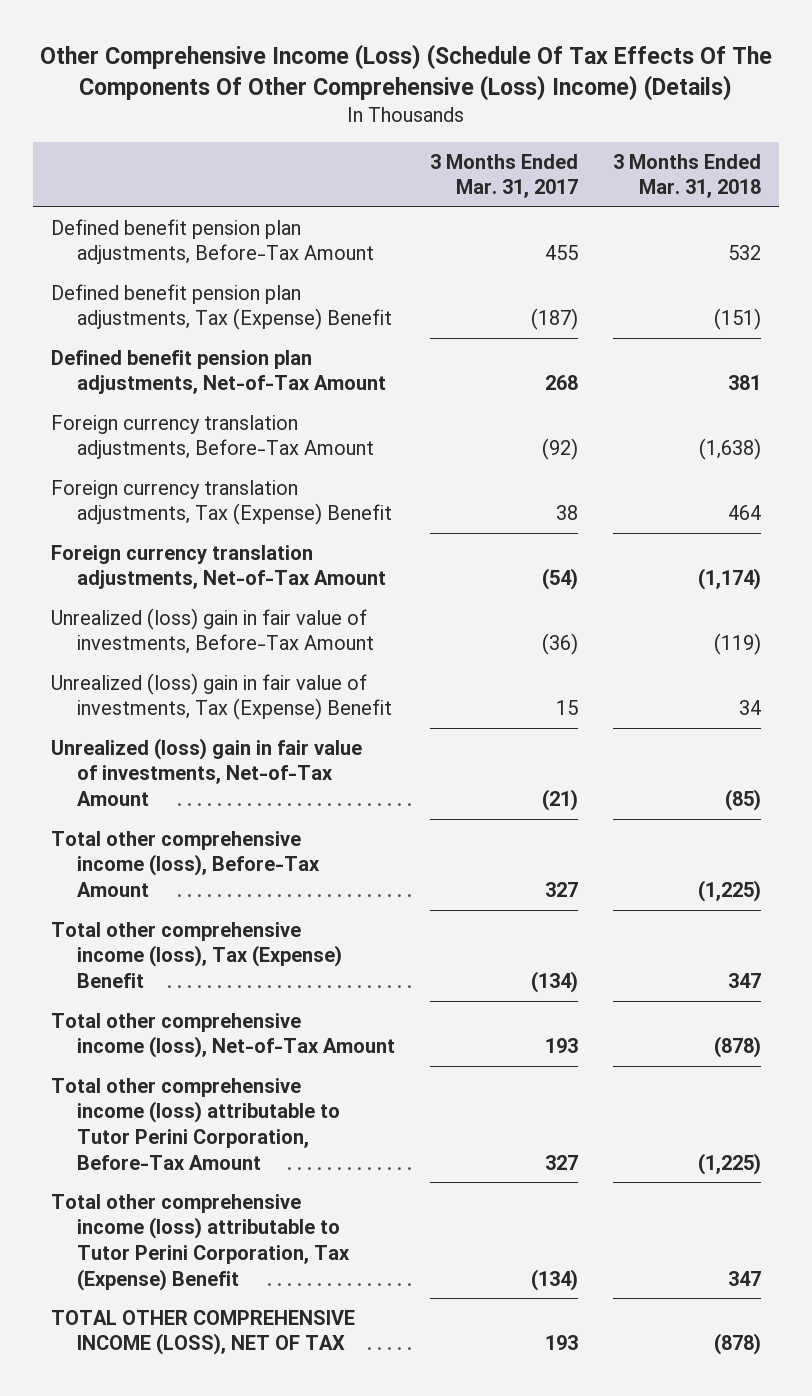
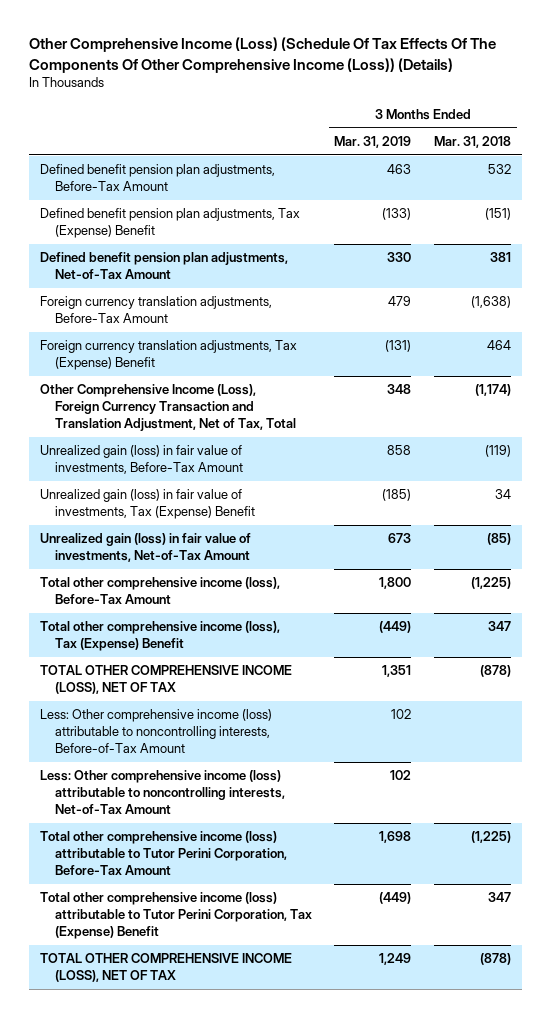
- Other Comprehensive Income (Loss) (Schedule Of Tax Effects Of The Components Of Other Comprehensive (Loss) Income) (Details)
+ Other Comprehensive Income (Loss) (Schedule Of Tax Effects Of The Components Of Other Comprehensive Income (Loss)) (Details)
- | 3 Months Ended Mar. 31, 2017 | 3 Months Ended Mar. 31, 2018
+ | 3 Months Ended Mar. 31, 2019 | 3 Months Ended Mar. 31, 2018
- Foreign currency translation adjustments, Net-of-Tax Amount | (54) | (1,174)
- Unrealized (loss) gain in fair value of investments, Before-Tax Amount | (36) | (119)
- Unrealized (loss) gain in fair value of investments, Tax (Expense) Benefit | 15 | 34
- Unrealized (loss) gain in fair value of investments, Net-of-Tax Amount | (21) | (85)
+ Other Comprehensive Income (Loss), Foreign Currency Transaction and Translation Adjustment, Net of Tax, Total | 348 | (1,174)
+ Unrealized gain (loss) in fair value of investments, Before-Tax Amount | 858 | (119)
+ Unrealized gain (loss) in fair value of investments, Tax (Expense) Benefit | (185) | 34
+ Unrealized gain (loss) in fair value of investments, Net-of-Tax Amount | 673 | (85)
- Total other comprehensive income (loss), Net-of-Tax Amount | 193 | (878)
+ TOTAL OTHER COMPREHENSIVE INCOME (LOSS), NET OF TAX | 1,351 | (878)
+ Less: Other comprehensive income (loss) attributable to noncontrolling interests, Before-of-Tax Amount | 102 |
+ Less: Other comprehensive income (loss) attributable to noncontrolling interests, Net-of-Tax Amount | 102 |

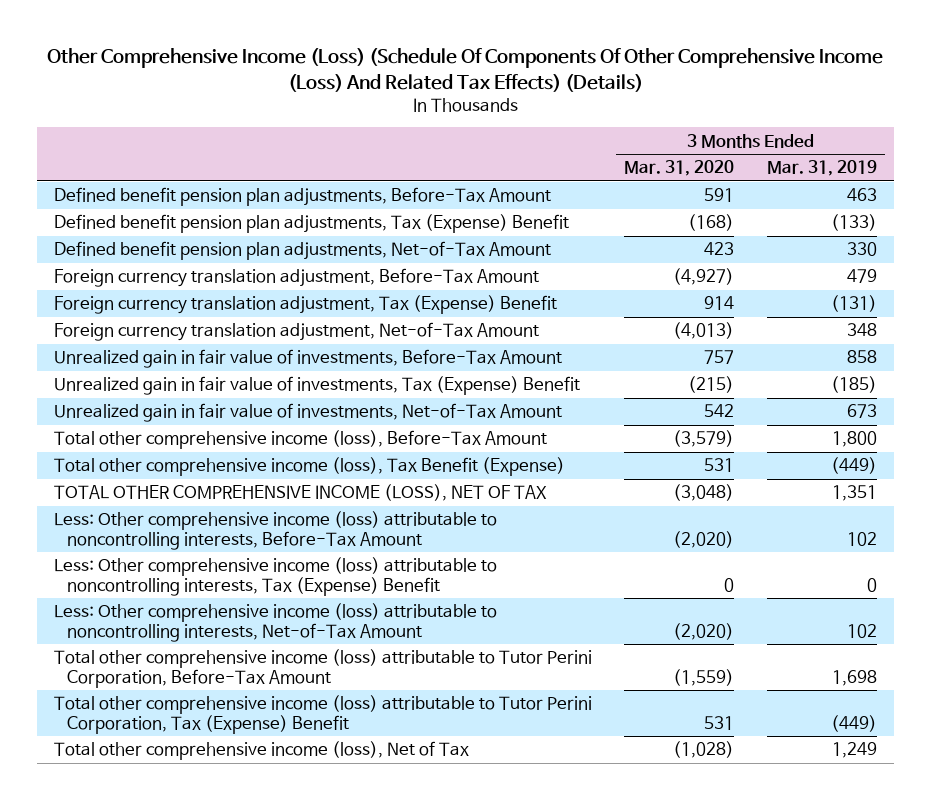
- Other Comprehensive Income (Loss) (Schedule Of Tax Effects Of The Components Of Other Comprehensive Income (Loss)) (Details)
+ Other Comprehensive Income (Loss) (Schedule Of Components Of Other Comprehensive Income (Loss) And Related Tax Effects) (Details)
- | 3 Months Ended Mar. 31, 2019 | 3 Months Ended Mar. 31, 2018
+ | 3 Months Ended Mar. 31, 2020 | 3 Months Ended Mar. 31, 2019
- Foreign currency translation adjustments, Before-Tax Amount | 479 | (1,638)
- Foreign currency translation adjustments, Tax (Expense) Benefit | (131) | 464
- Other Comprehensive Income (Loss), Foreign Currency Transaction and Translation Adjustment, Net of Tax, Total | 348 | (1,174)
- Unrealized gain (loss) in fair value of investments, Before-Tax Amount | 858 | (119)
- Unrealized gain (loss) in fair value of investments, Tax (Expense) Benefit | (185) | 34
- Unrealized gain (loss) in fair value of investments, Net-of-Tax Amount | 673 | (85)
+ Foreign currency translation adjustment, Before-Tax Amount | (4,927) | 479
+ Foreign currency translation adjustment, Tax (Expense) Benefit | 914 | (131)
+ Foreign currency translation adjustment, Net-of-Tax Amount | (4,013) | 348
+ Unrealized gain in fair value of investments, Before-Tax Amount | 757 | 858
+ Unrealized gain in fair value of investments, Tax (Expense) Benefit | (215) | (185)
+ Unrealized gain in fair value of investments, Net-of-Tax Amount | 542 | 673
- Total other comprehensive income (loss), Tax (Expense) Benefit | (449) | 347
+ Total other comprehensive income (loss), Tax Benefit (Expense) | 531 | (449)
- Less: Other comprehensive income (loss) attributable to noncontrolling interests, Before-of-Tax Amount | 102 |
+ Less: Other comprehensive income (loss) attributable to noncontrolling interests, Before-Tax Amount | (2,020) | 102
+ Less: Other comprehensive income (loss) attributable to noncontrolling interests, Tax (Expense) Benefit | 0 | 0
- TOTAL OTHER COMPREHENSIVE INCOME (LOSS), NET OF TAX | 1,249 | (878)
+ Total other comprehensive income (loss), Net of Tax | (1,028) | 1,249

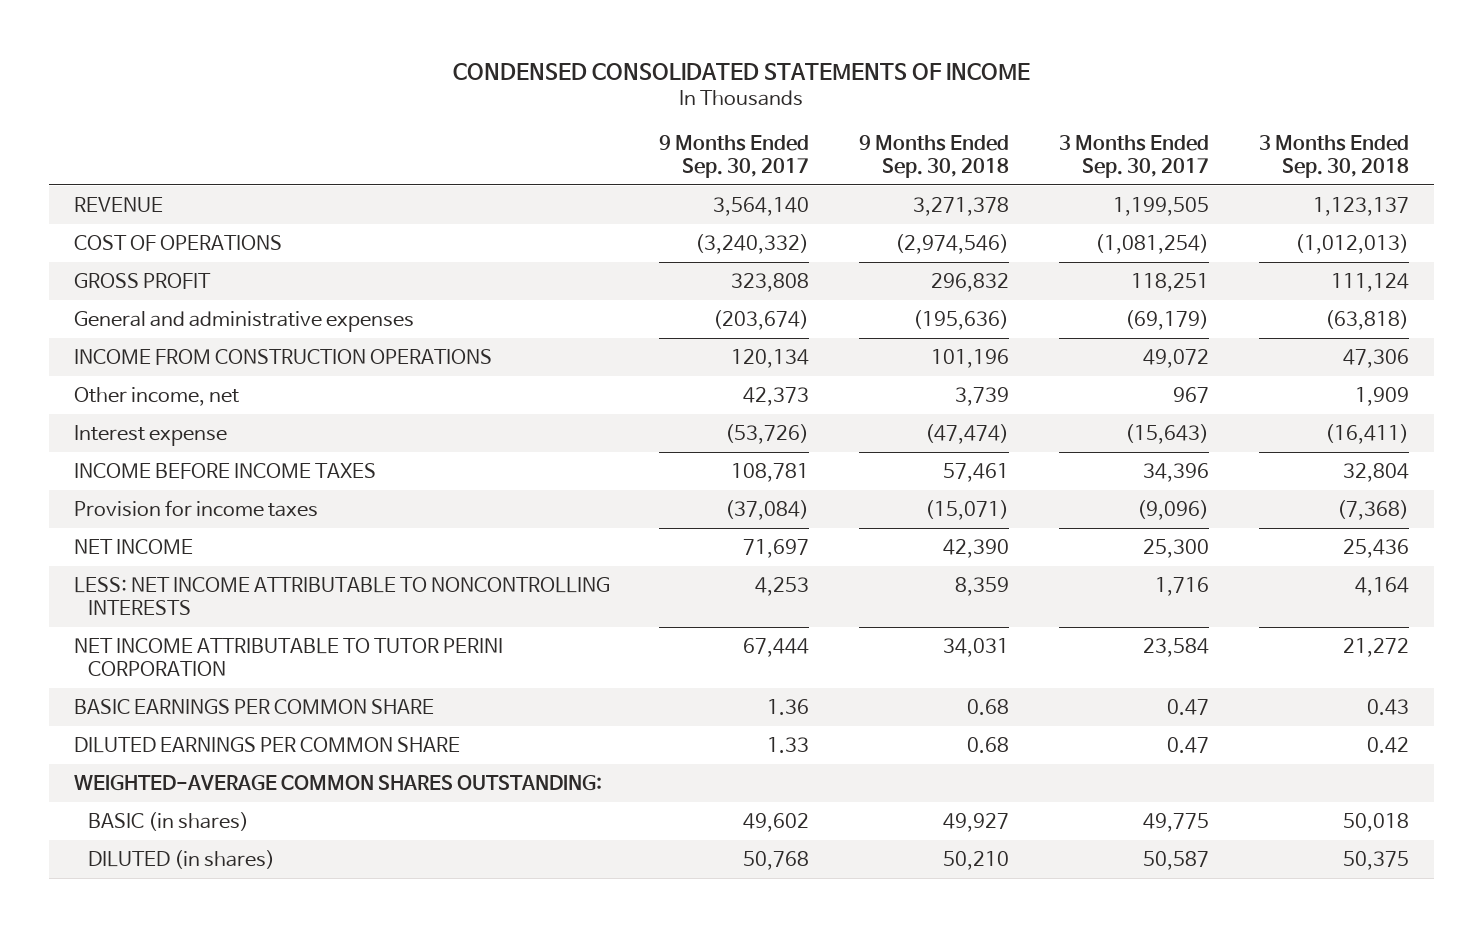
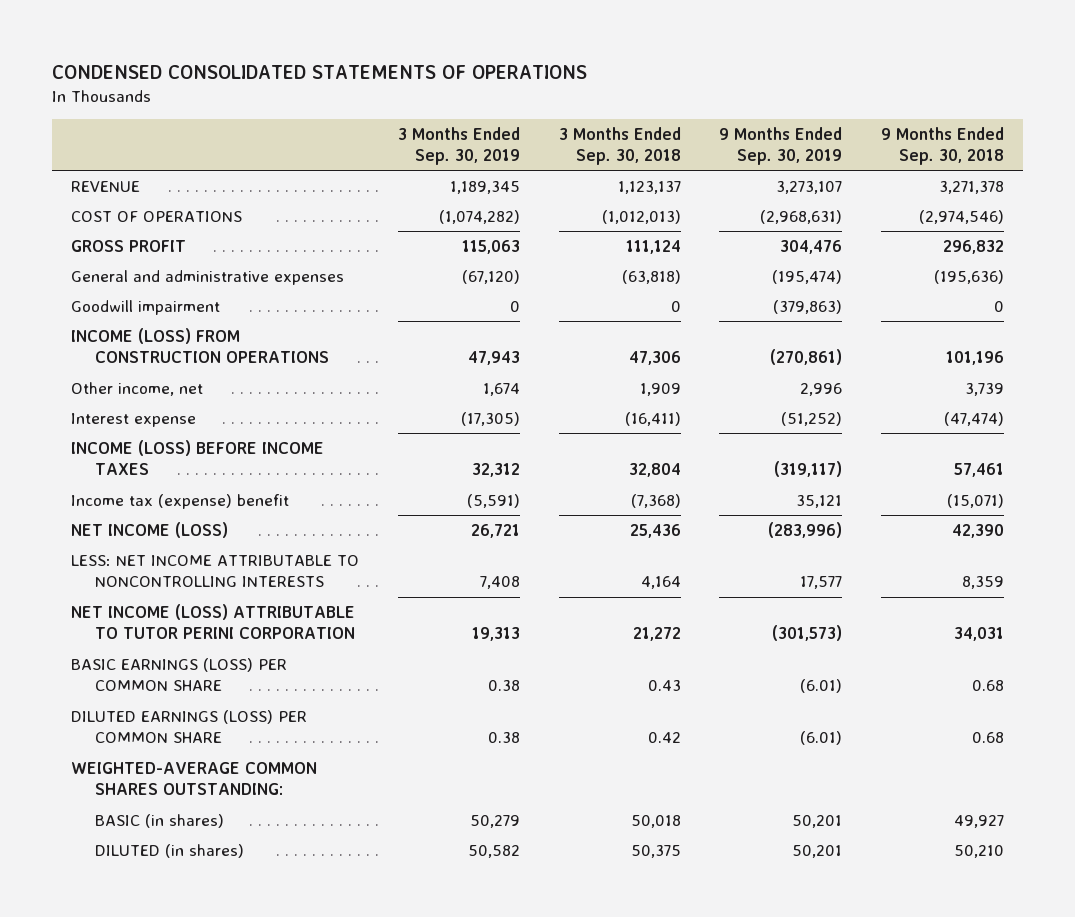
- CONDENSED CONSOLIDATED STATEMENTS OF INCOME
+ CONDENSED CONSOLIDATED STATEMENTS OF OPERATIONS
- | 9 Months Ended Sep. 30, 2017 | 9 Months Ended Sep. 30, 2018 | 3 Months Ended Sep. 30, 2017 | 3 Months Ended Sep. 30, 2018
+ | 3 Months Ended Sep. 30, 2019 | 3 Months Ended Sep. 30, 2018 | 9 Months Ended Sep. 30, 2019 | 9 Months Ended Sep. 30, 2018
- INCOME FROM CONSTRUCTION OPERATIONS | 120,134 | 101,196 | 49,072 | 47,306
+ Goodwill impairment | 0 | 0 | (379,863) | 0
+ INCOME (LOSS) FROM CONSTRUCTION OPERATIONS | 47,943 | 47,306 | (270,861) | 101,196
- INCOME BEFORE INCOME TAXES | 108,781 | 57,461 | 34,396 | 32,804
- Provision for income taxes | (37,084) | (15,071) | (9,096) | (7,368)
- NET INCOME | 71,697 | 42,390 | 25,300 | 25,436
+ INCOME (LOSS) BEFORE INCOME TAXES | 32,312 | 32,804 | (319,117) | 57,461
+ Income tax (expense) benefit | (5,591) | (7,368) | 35,121 | (15,071)
+ NET INCOME (LOSS) | 26,721 | 25,436 | (283,996) | 42,390
- NET INCOME ATTRIBUTABLE TO TUTOR PERINI CORPORATION | 67,444 | 34,031 | 23,584 | 21,272
- BASIC EARNINGS PER COMMON SHARE | 1.36 | 0.68 | 0.47 | 0.43
- DILUTED EARNINGS PER COMMON SHARE | 1.33 | 0.68 | 0.47 | 0.42
+ NET INCOME (LOSS) ATTRIBUTABLE TO TUTOR PERINI CORPORATION | 19,313 | 21,272 | (301,573) | 34,031
+ BASIC EARNINGS (LOSS) PER COMMON SHARE | 0.38 | 0.43 | (6.01) | 0.68
+ DILUTED EARNINGS (LOSS) PER COMMON SHARE | 0.38 | 0.42 | (6.01) | 0.68

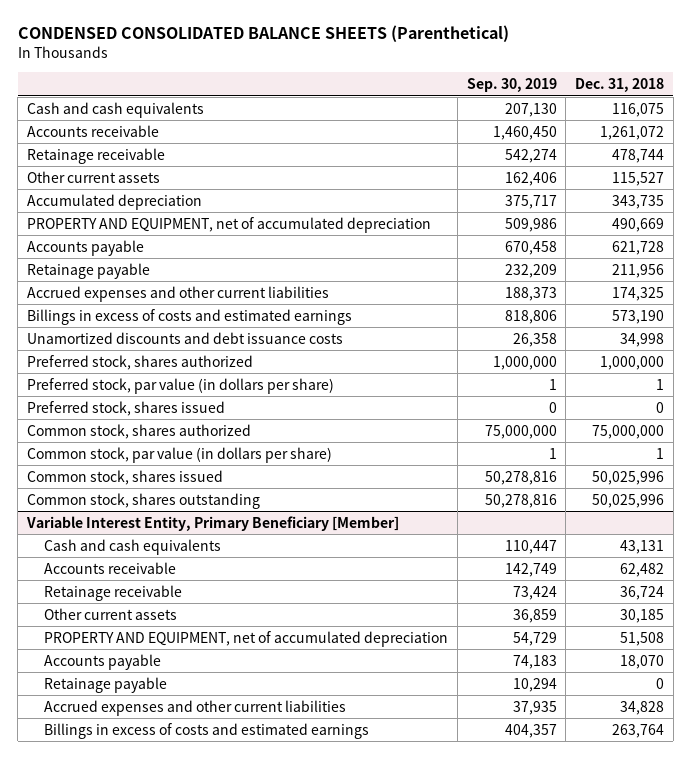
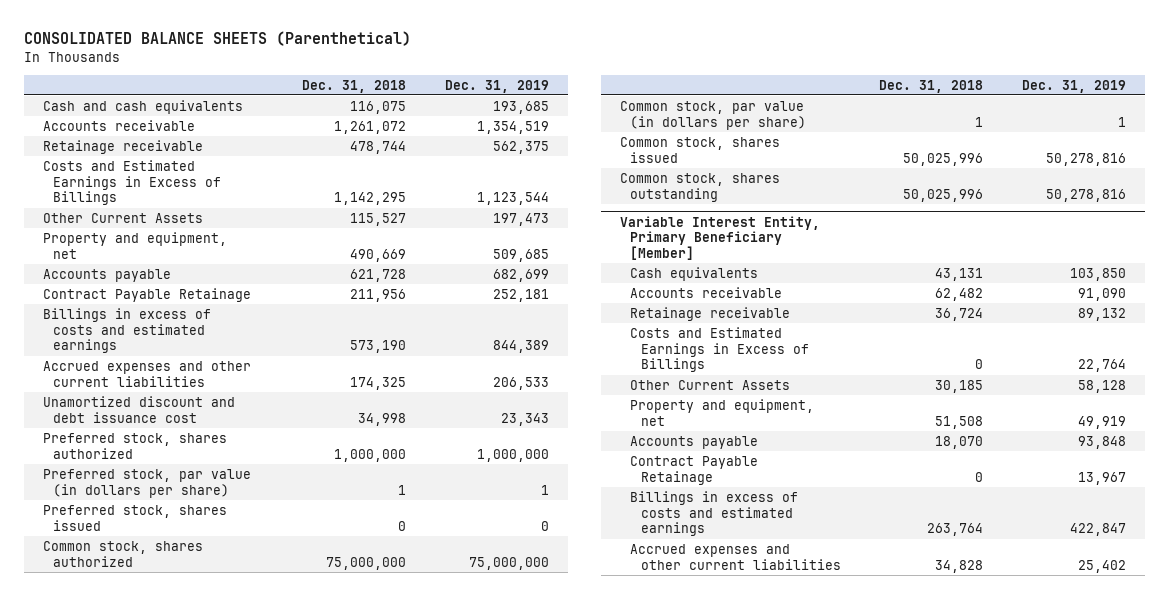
- CONDENSED CONSOLIDATED BALANCE SHEETS (Parenthetical)
+ CONSOLIDATED BALANCE SHEETS (Parenthetical)
- | Sep. 30, 2019 | Dec. 31, 2018
+ | Dec. 31, 2018 | Dec. 31, 2019
- Other current assets | 162,406 | 115,527
- Accumulated depreciation | 375,717 | 343,735
- PROPERTY AND EQUIPMENT, net of accumulated depreciation | 509,986 | 490,669
+ Costs and Estimated Earnings in Excess of Billings | 1,142,295 | 1,123,544
+ Other Current Assets | 115,527 | 197,473
+ Property and equipment, net | 490,669 | 509,685
- Retainage payable | 232,209 | 211,956
+ Contract Payable Retainage | 211,956 | 252,181
- Unamortized discounts and debt issuance costs | 26,358 | 34,998
moved down: Accrued expenses and other current liabilities | 174,325 | 206,533
+ Unamortized discount and debt issuance cost | 34,998 | 23,343
@ Variable Interest Entity, Primary Beneficiary [Member]
- Cash and cash equivalents | 110,447 | 43,131
+ Cash equivalents | 43,131 | 103,850
- Other current assets | 36,859 | 30,185
- PROPERTY AND EQUIPMENT, net of accumulated depreciation | 54,729 | 51,508
+ Costs and Estimated Earnings in Excess of Billings | 0 | 22,764
+ Other Current Assets | 30,185 | 58,128
+ Property and equipment, net | 51,508 | 49,919
- Retainage payable | 10,294 | 0
+ Contract Payable Retainage | 0 | 13,967
moved down: Accrued expenses and other current liabilities | 34,828 | 25,402

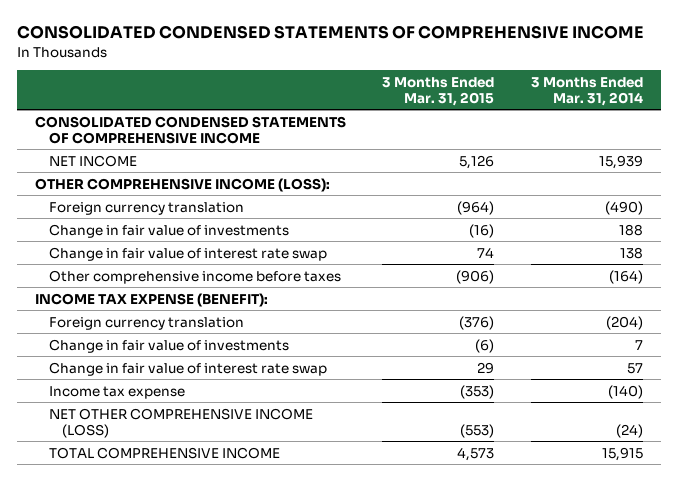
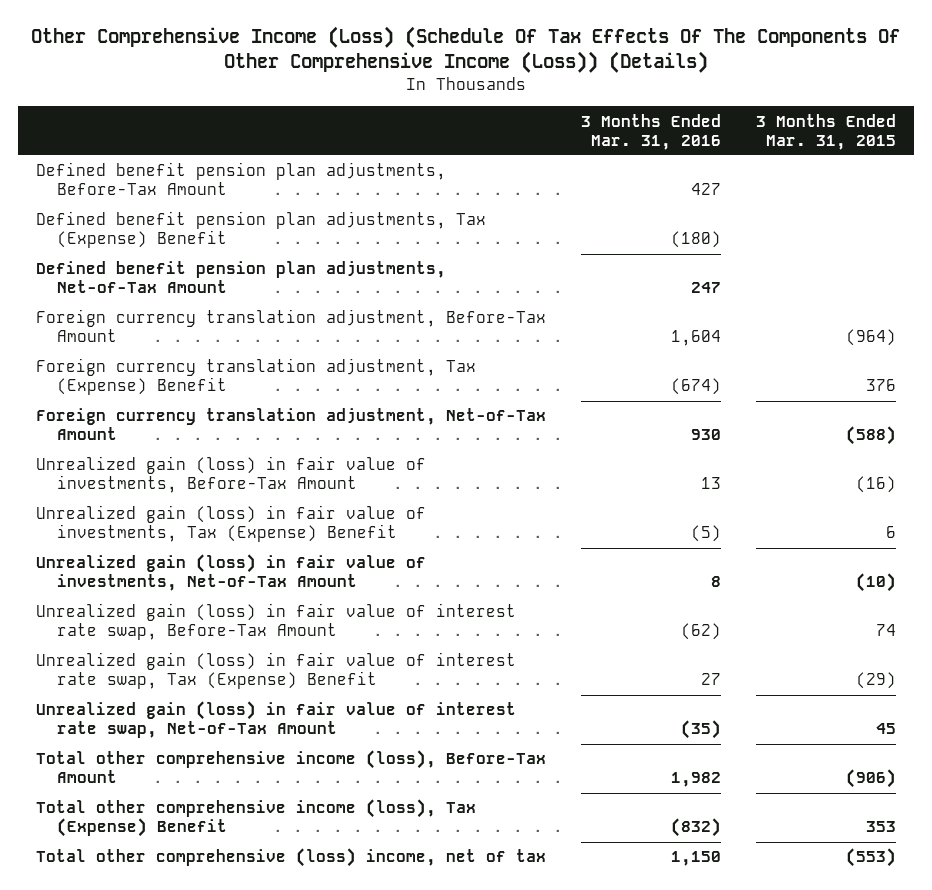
- CONSOLIDATED CONDENSED STATEMENTS OF COMPREHENSIVE INCOME
+ Other Comprehensive Income (Loss) (Schedule Of Tax Effects Of The Components Of Other Comprehensive Income (Loss)) (Details)
- | 3 Months Ended Mar. 31, 2015 | 3 Months Ended Mar. 31, 2014
+ | 3 Months Ended Mar. 31, 2016 | 3 Months Ended Mar. 31, 2015
- CONSOLIDATED CONDENSED STATEMENTS OF COMPREHENSIVE INCOME
- NET INCOME | 5,126 | 15,939
- OTHER COMPREHENSIVE INCOME (LOSS):
- Foreign currency translation | (964) | (490)
- Change in fair value of investments | (16) | 188
- Change in fair value of interest rate swap | 74 | 138
- Other comprehensive income before taxes | (906) | (164)
- INCOME TAX EXPENSE (BENEFIT):
- Foreign currency translation | (376) | (204)
- Change in fair value of investments | (6) | 7
- Change in fair value of interest rate swap | 29 | 57
- Income tax expense | (353) | (140)
- NET OTHER COMPREHENSIVE INCOME (LOSS) | (553) | (24)
- TOTAL COMPREHENSIVE INCOME | 4,573 | 15,915
+ Defined benefit pension plan adjustments, Before-Tax Amount | 427 |
+ Defined benefit pension plan adjustments, Tax (Expense) Benefit | (180) |
+ Defined benefit pension plan adjustments, Net-of-Tax Amount | 247 |
+ Foreign currency translation adjustment, Before-Tax Amount | 1,604 | (964)
+ Foreign currency translation adjustment, Tax (Expense) Benefit | (674) | 376
+ Foreign currency translation adjustment, Net-of-Tax Amount | 930 | (588)
+ Unrealized gain (loss) in fair value of investments, Before-Tax Amount | 13 | (16)
+ Unrealized gain (loss) in fair value of investments, Tax (Expense) Benefit | (5) | 6
+ Unrealized gain (loss) in fair value of investments, Net-of-Tax Amount | 8 | (10)
+ Unrealized gain (loss) in fair value of interest rate swap, Before-Tax Amount | (62) | 74
+ Unrealized gain (loss) in fair value of interest rate swap, Tax (Expense) Benefit | 27 | (29)
+ Unrealized gain (loss) in fair value of interest rate swap, Net-of-Tax Amount | (35) | 45
+ Total other comprehensive income (loss), Before-Tax Amount | 1,982 | (906)
+ Total other comprehensive income (loss), Tax (Expense) Benefit | (832) | 353
+ Total other comprehensive (loss) income, net of tax | 1,150 | (553)

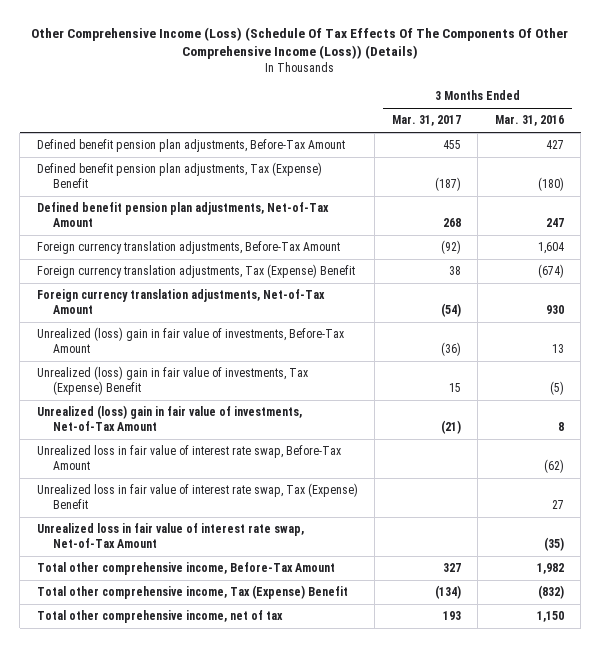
- | 3 Months Ended Mar. 31, 2016 | 3 Months Ended Mar. 31, 2015
+ | 3 Months Ended Mar. 31, 2017 | 3 Months Ended Mar. 31, 2016
- Foreign currency translation adjustment, Before-Tax Amount | 1,604 | (964)
- Foreign currency translation adjustment, Tax (Expense) Benefit | (674) | 376
- Foreign currency translation adjustment, Net-of-Tax Amount | 930 | (588)
- Unrealized gain (loss) in fair value of investments, Before-Tax Amount | 13 | (16)
- Unrealized gain (loss) in fair value of investments, Tax (Expense) Benefit | (5) | 6
- Unrealized gain (loss) in fair value of investments, Net-of-Tax Amount | 8 | (10)
- Unrealized gain (loss) in fair value of interest rate swap, Before-Tax Amount | (62) | 74
- Unrealized gain (loss) in fair value of interest rate swap, Tax (Expense) Benefit | 27 | (29)
- Unrealized gain (loss) in fair value of interest rate swap, Net-of-Tax Amount | (35) | 45
- Total other comprehensive income (loss), Before-Tax Amount | 1,982 | (906)
- Total other comprehensive income (loss), Tax (Expense) Benefit | (832) | 353
- Total other comprehensive (loss) income, net of tax | 1,150 | (553)
+ Foreign currency translation adjustments, Before-Tax Amount | (92) | 1,604
+ Foreign currency translation adjustments, Tax (Expense) Benefit | 38 | (674)
+ Foreign currency translation adjustments, Net-of-Tax Amount | (54) | 930
+ Unrealized (loss) gain in fair value of investments, Before-Tax Amount | (36) | 13
+ Unrealized (loss) gain in fair value of investments, Tax (Expense) Benefit | 15 | (5)
+ Unrealized (loss) gain in fair value of investments, Net-of-Tax Amount | (21) | 8
+ Unrealized loss in fair value of interest rate swap, Before-Tax Amount | | (62)
+ Unrealized loss in fair value of interest rate swap, Tax (Expense) Benefit | | 27
+ Unrealized loss in fair value of interest rate swap, Net-of-Tax Amount | | (35)
+ Total other comprehensive income, Before-Tax Amount | 327 | 1,982
+ Total other comprehensive income, Tax (Expense) Benefit | (134) | (832)
+ Total other comprehensive income, net of tax | 193 | 1,150

